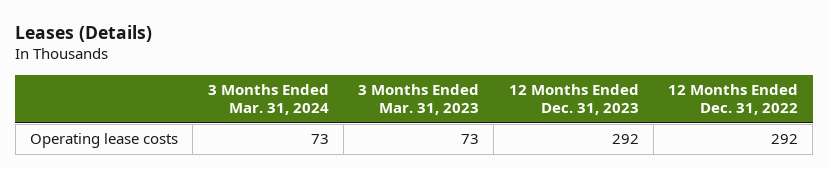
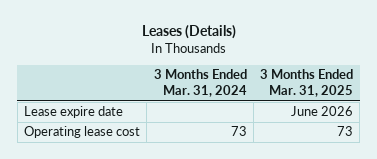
- | 3 Months Ended Mar. 31, 2024 | 3 Months Ended Mar. 31, 2023 | 12 Months Ended Dec. 31, 2023 | 12 Months Ended Dec. 31, 2022
+ | 3 Months Ended Mar. 31, 2024 | 3 Months Ended Mar. 31, 2025
- Operating lease costs | 73 | 73 | 292 | 292
+ Lease expire date | | June 2026
+ Operating lease cost | 73 | 73

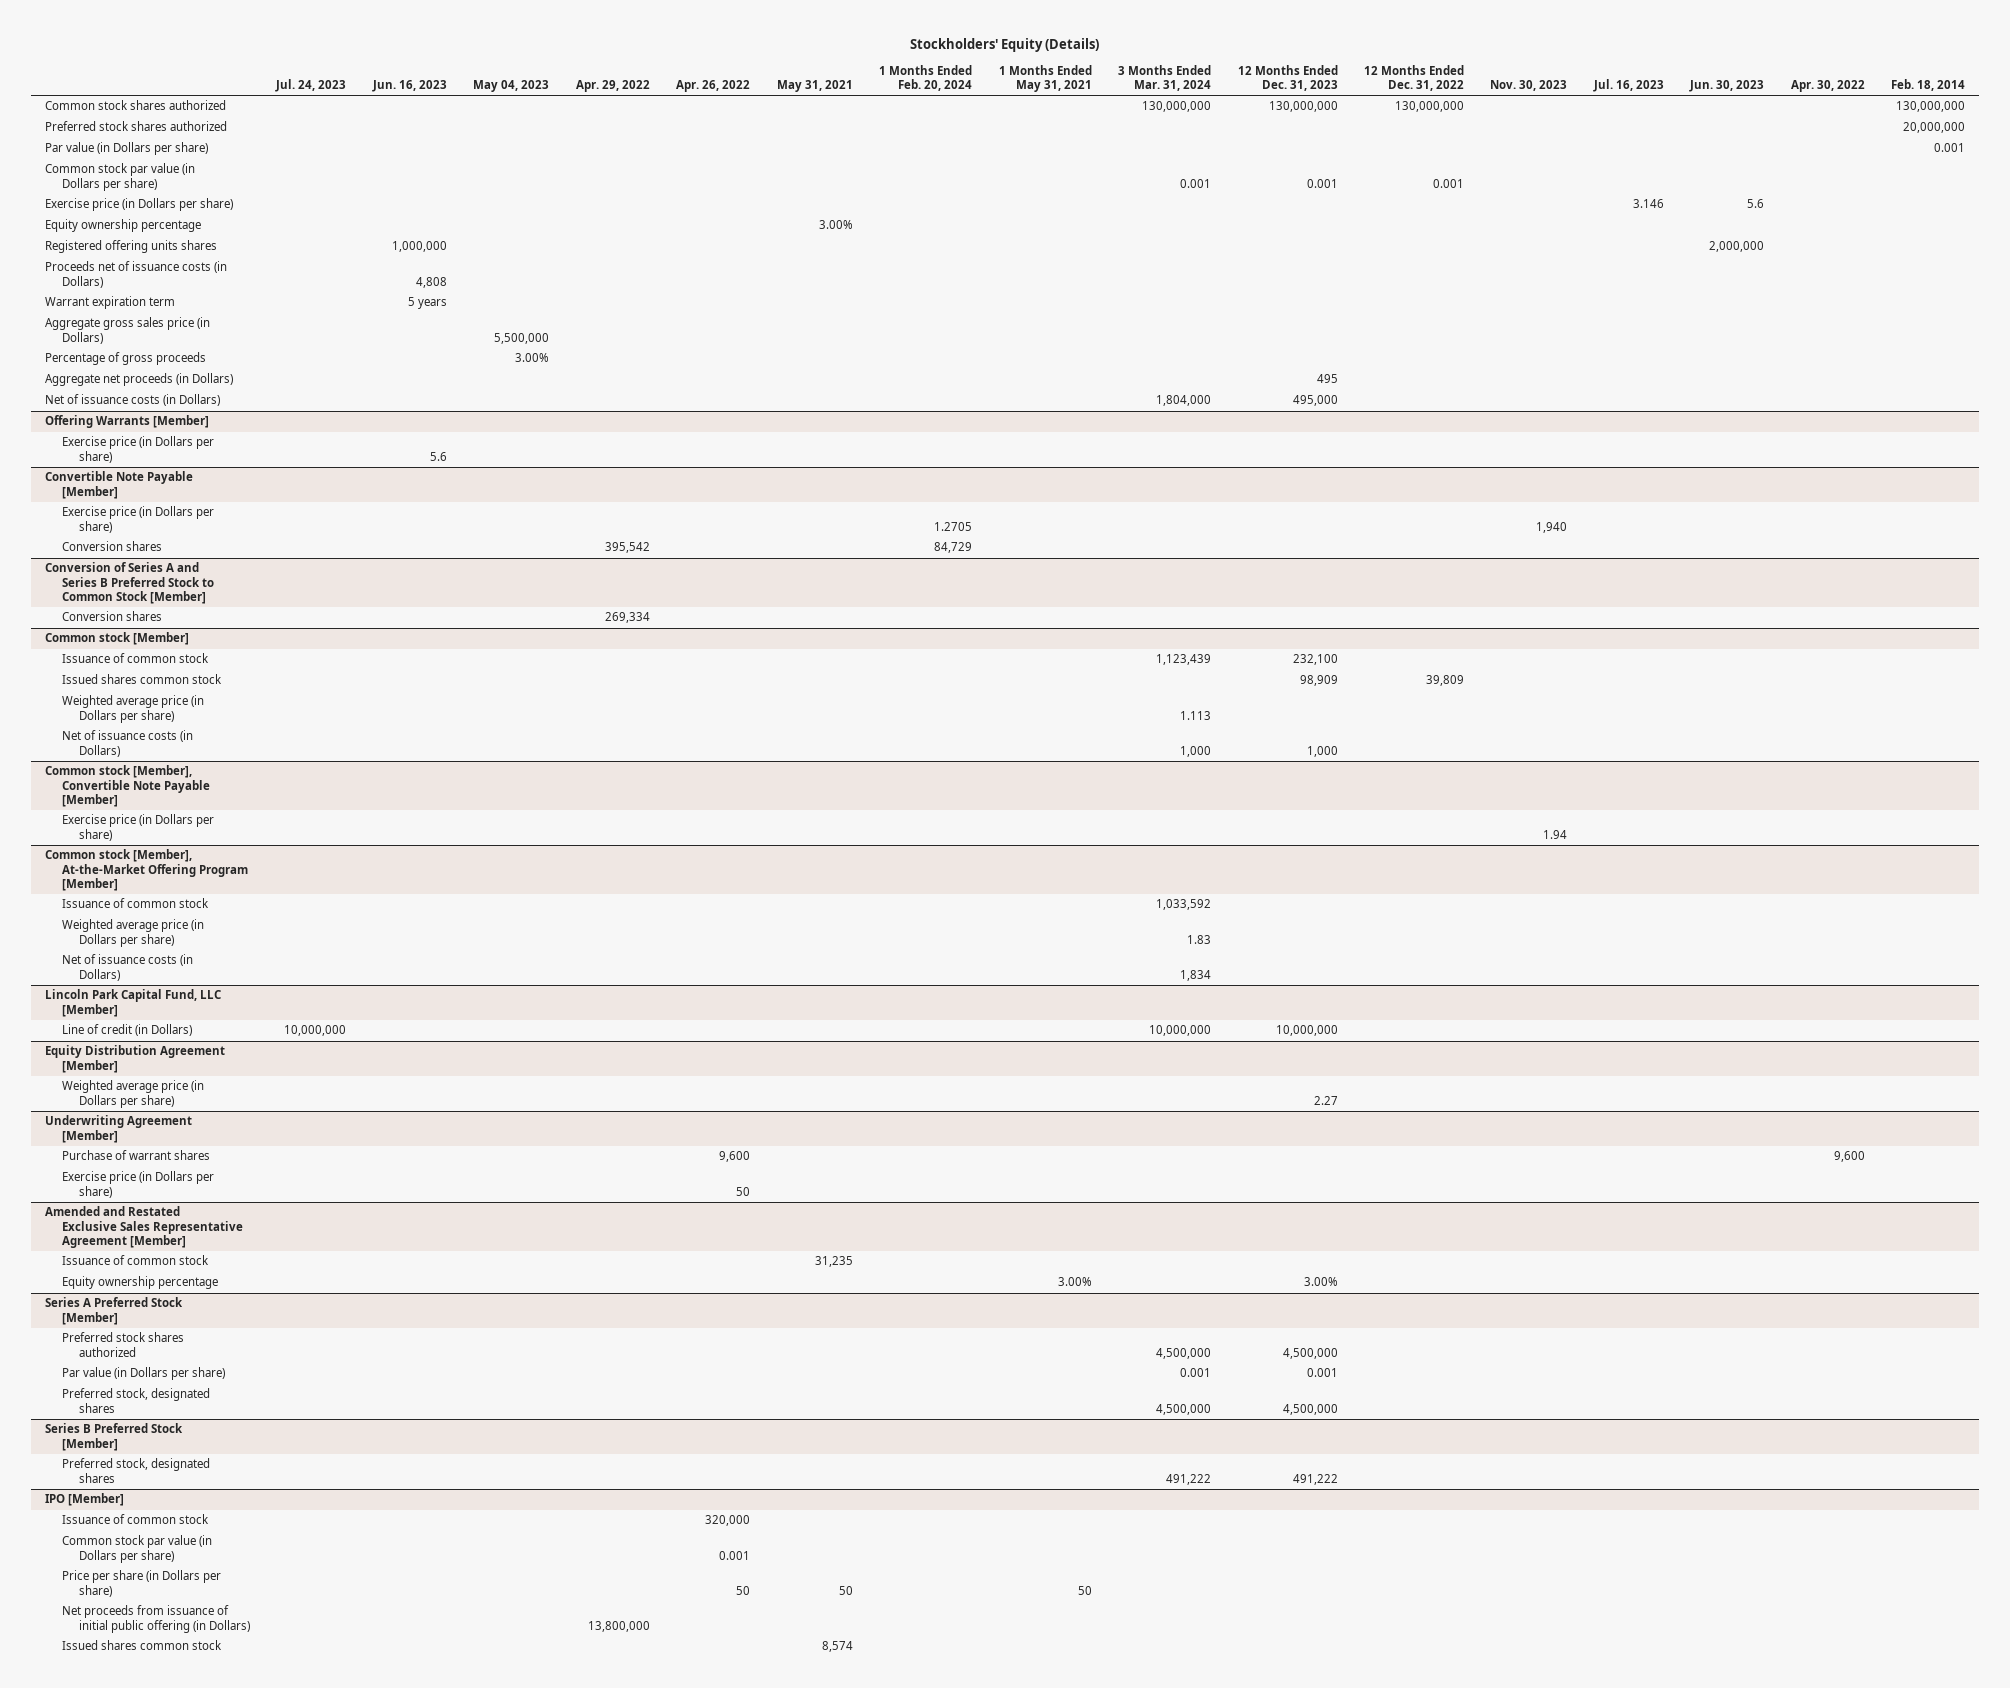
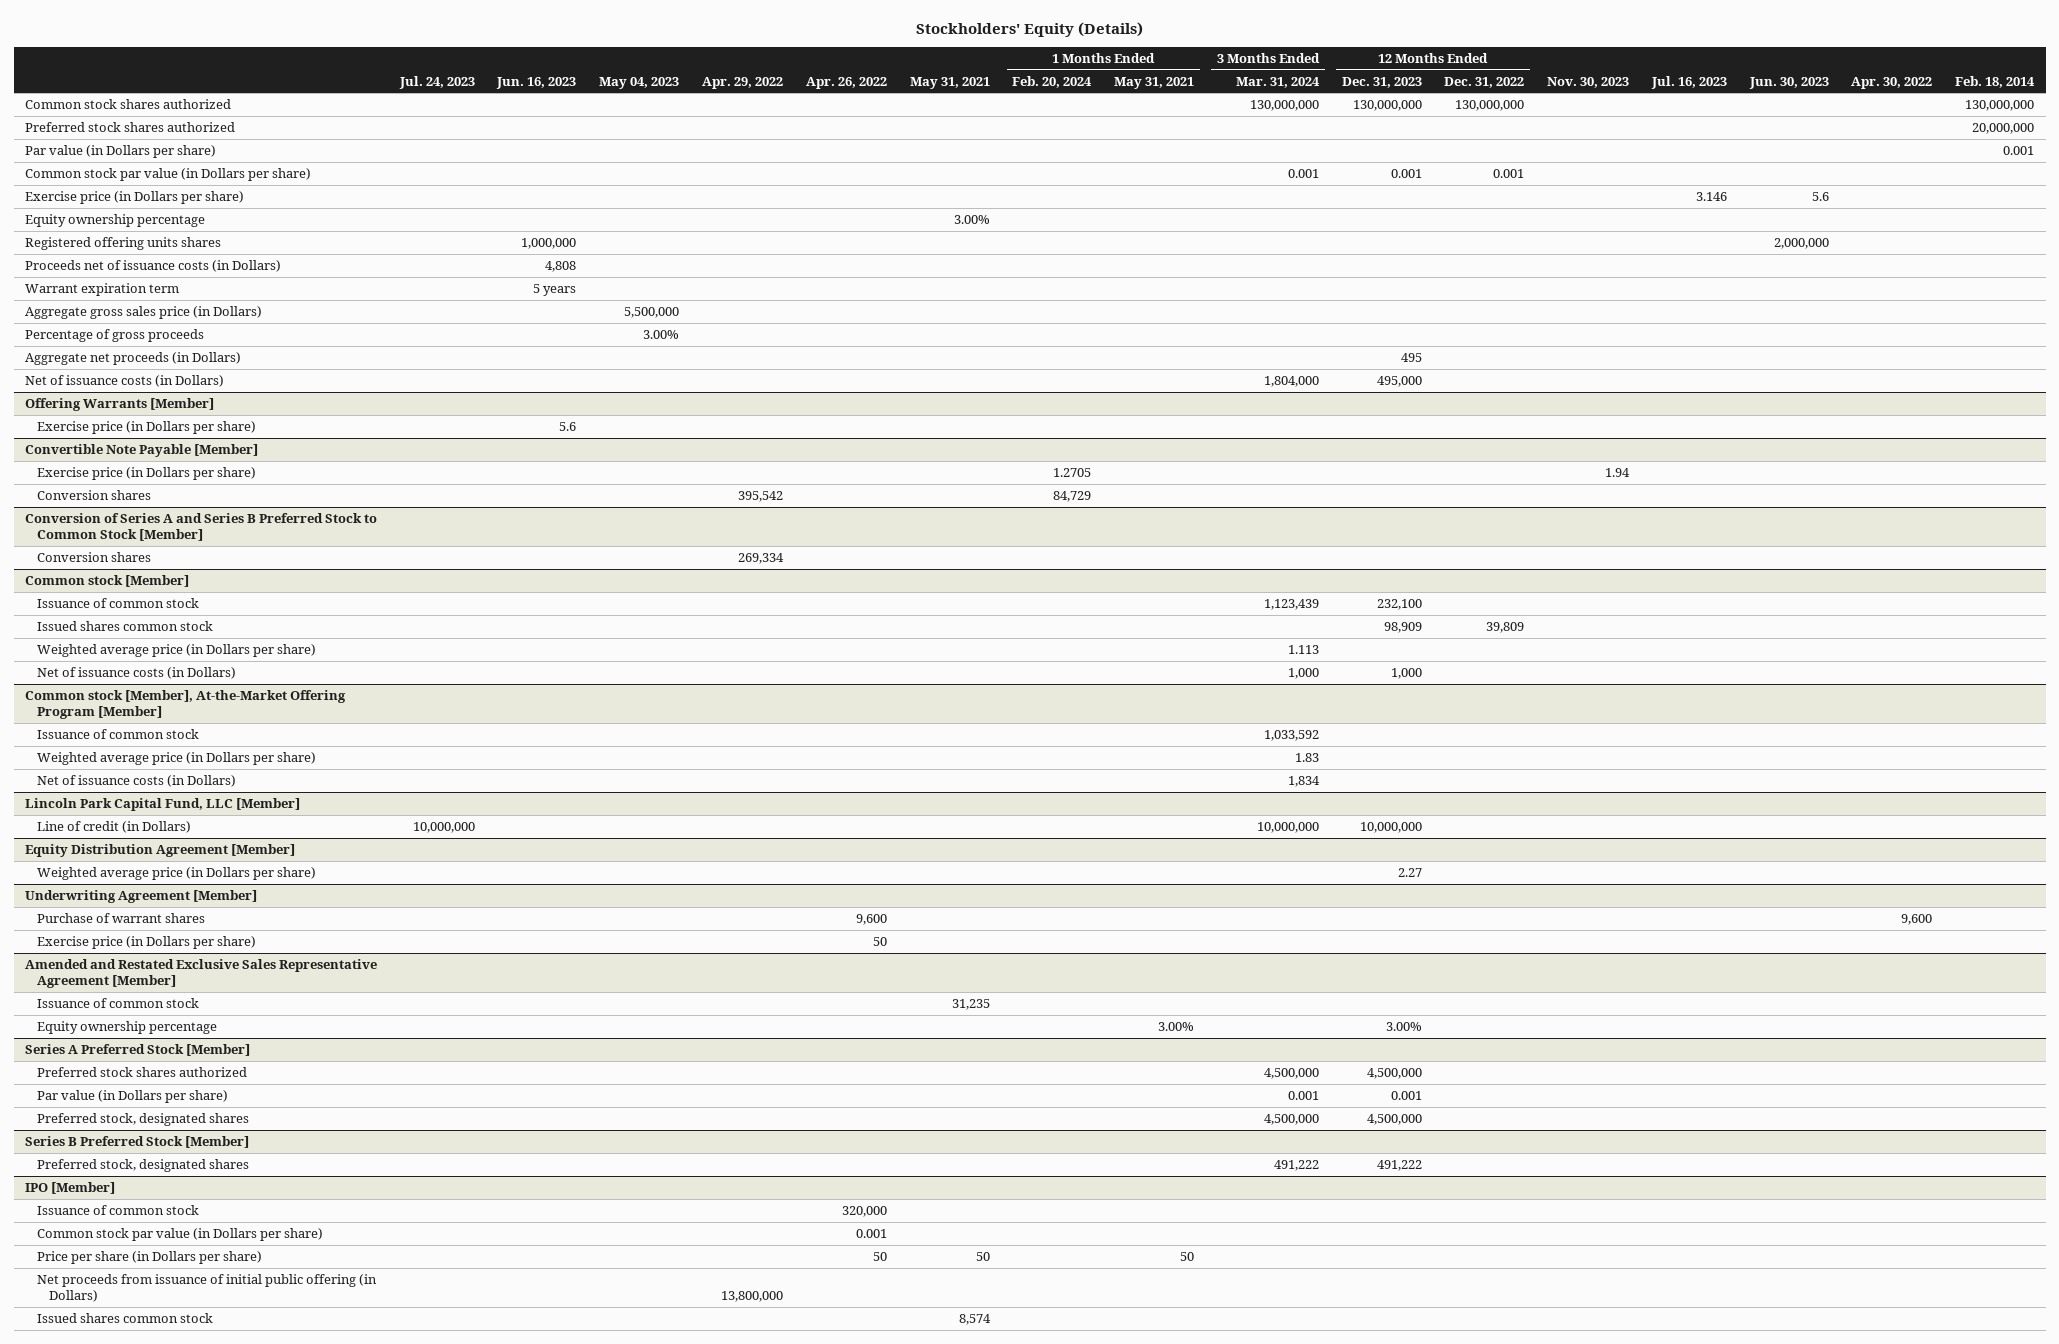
@ Convertible Note Payable [Member]
- Exercise price (in Dollars per share) | | | | | | | 1.2705 | | | | | 1,940 | | | |
+ Exercise price (in Dollars per share) | | | | | | | 1.2705 | | | | | 1.94 | | | |
- Common stock [Member], Convertible Note Payable [Member]
- Exercise price (in Dollars per share) | | | | | | | | | | | | 1.94 | | | |

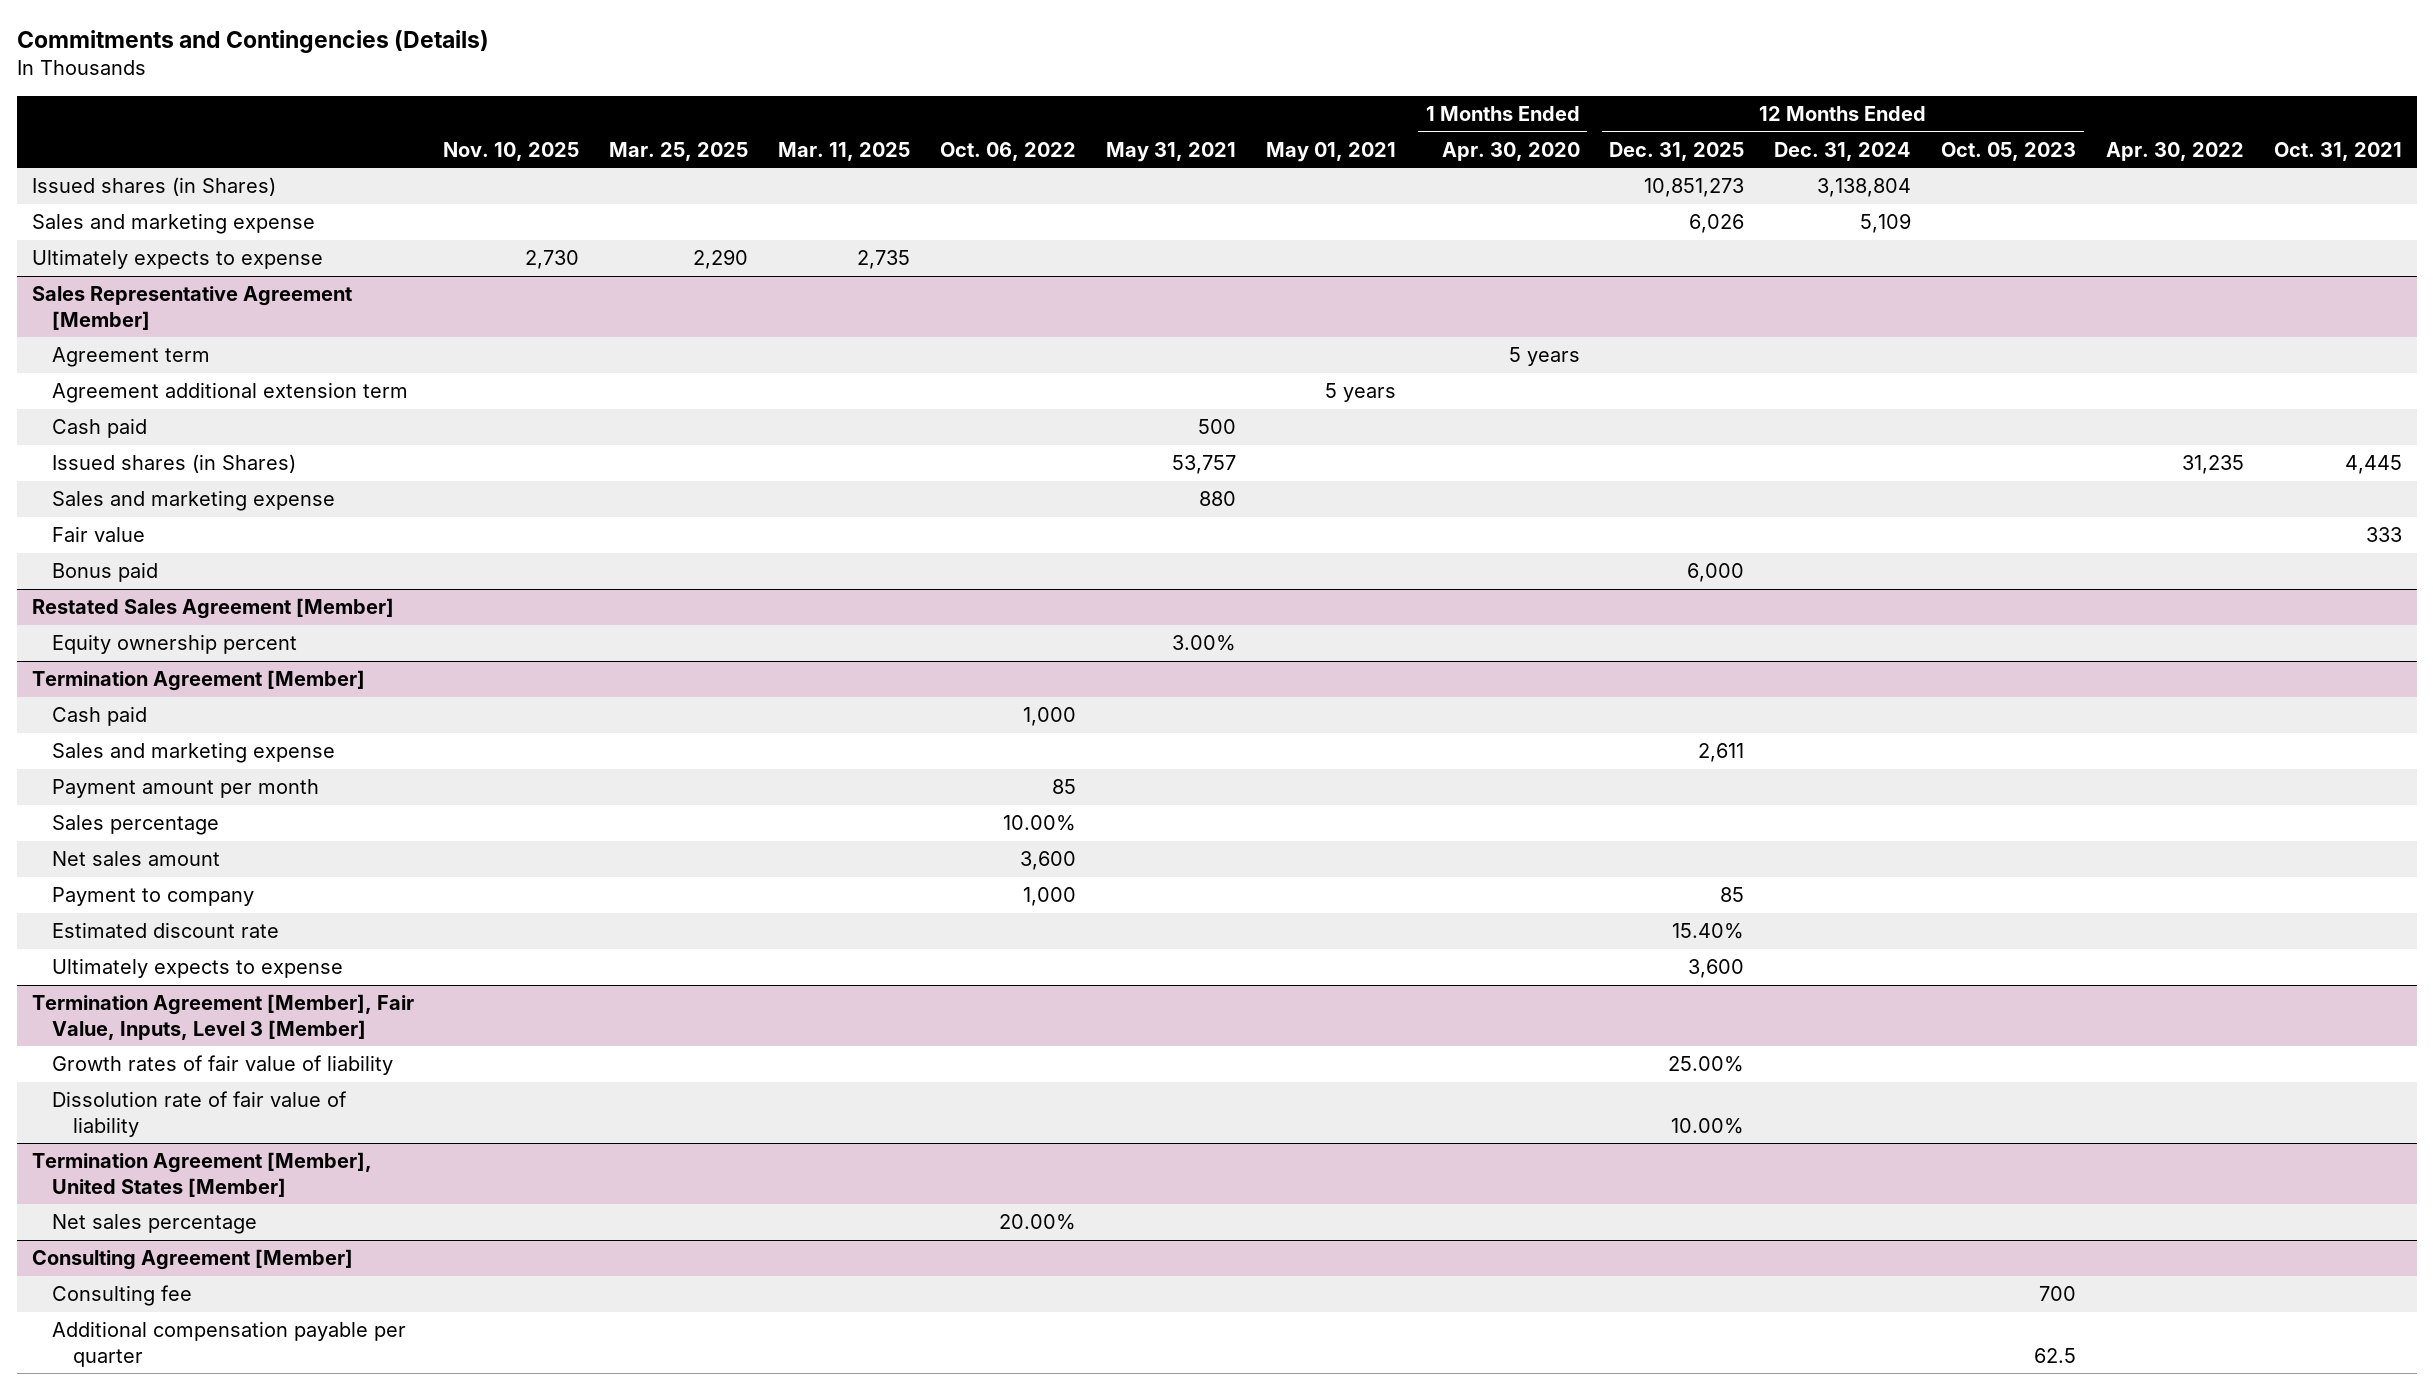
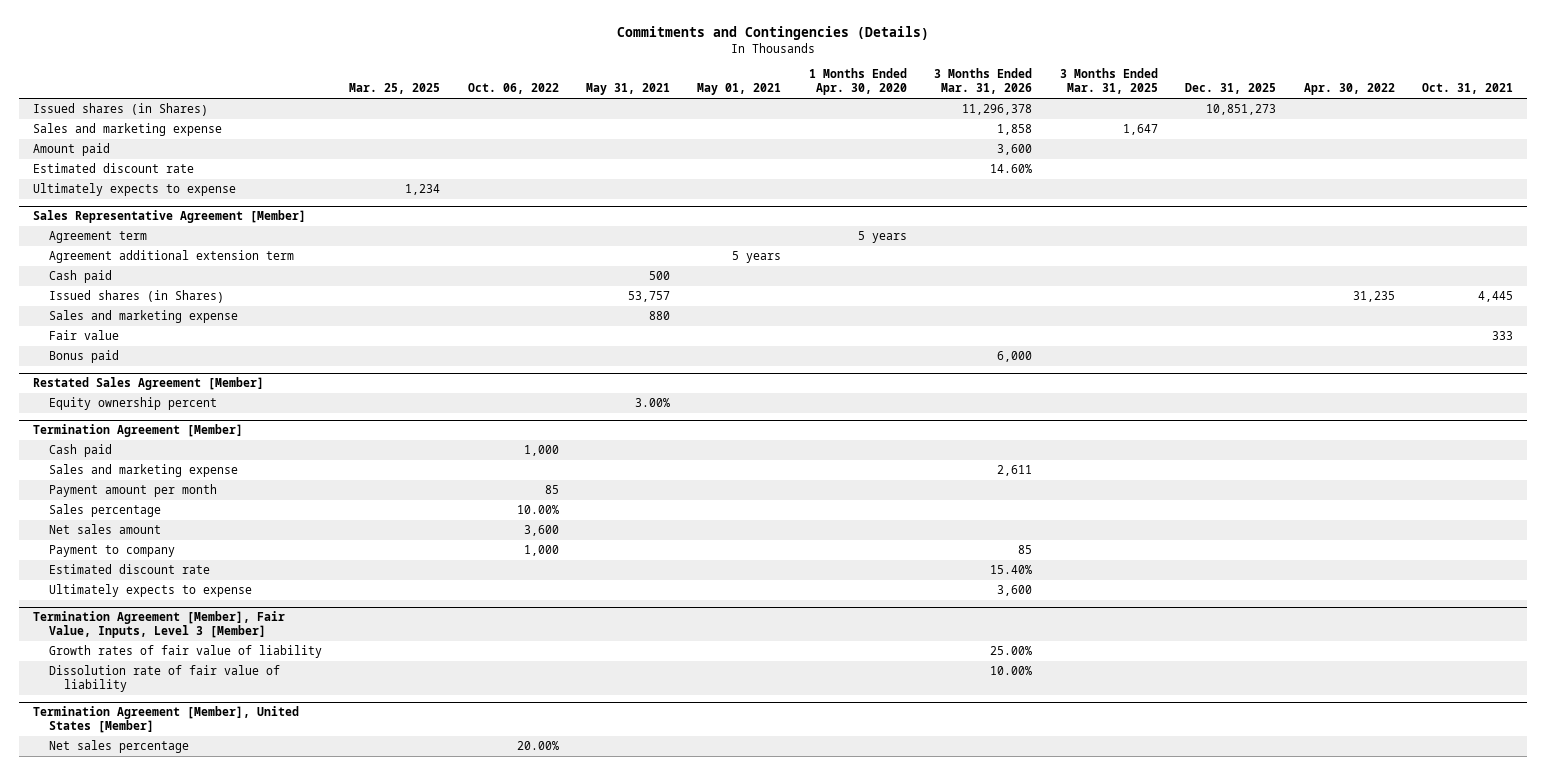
- | Nov. 10, 2025 | Mar. 25, 2025 | Mar. 11, 2025 | Oct. 06, 2022 | May 31, 2021 | May 01, 2021 | 1 Months Ended Apr. 30, 2020 | 12 Months Ended Dec. 31, 2025 | 12 Months Ended Dec. 31, 2024 | 12 Months Ended Oct. 05, 2023 | Apr. 30, 2022 | Oct. 31, 2021
+ | Mar. 25, 2025 | Oct. 06, 2022 | May 31, 2021 | May 01, 2021 | 1 Months Ended Apr. 30, 2020 | 3 Months Ended Mar. 31, 2026 | 3 Months Ended Mar. 31, 2025 | Dec. 31, 2025 | Apr. 30, 2022 | Oct. 31, 2021
- Ultimately expects to expense | 2,730 | 2,290 | 2,735 | | | | | | | | |
+ Amount paid | | | | | | 3,600 | | | |
+ Estimated discount rate | | | | | | 14.60% | | | |
+ Ultimately expects to expense | 1,234 | | | | | | | | |
- Consulting Agreement [Member]
- Consulting fee | | | | | | | | | | 700 | |
- Additional compensation payable per quarter | | | | | | | | | | 62.5 | |

